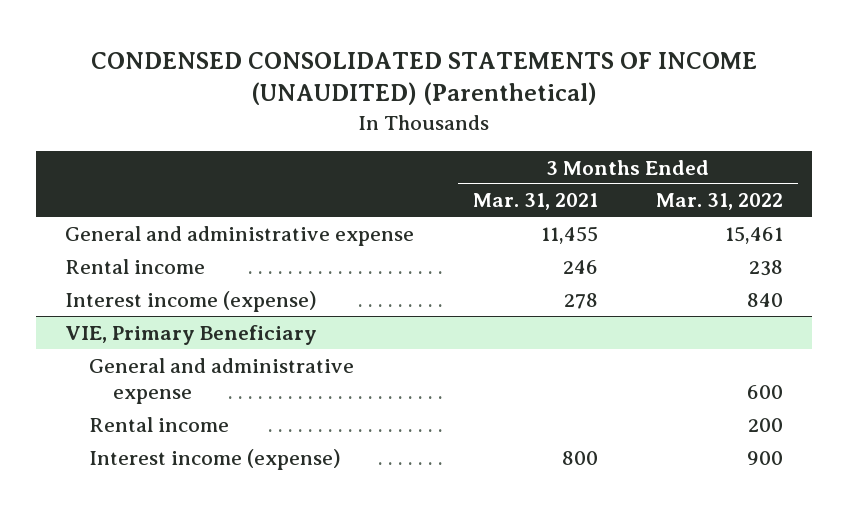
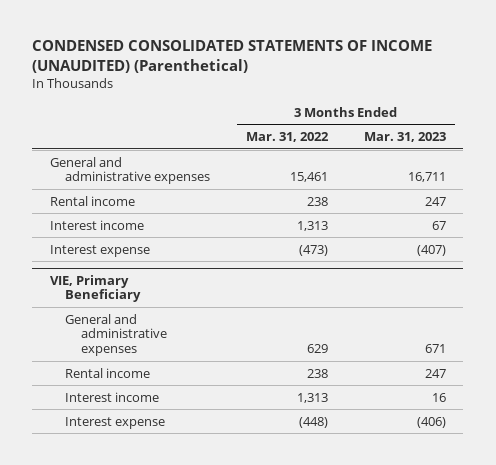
- | 3 Months Ended Mar. 31, 2021 | 3 Months Ended Mar. 31, 2022
+ | 3 Months Ended Mar. 31, 2022 | 3 Months Ended Mar. 31, 2023
- General and administrative expense | 11,455 | 15,461
+ General and administrative expenses | 15,461 | 16,711
- Interest income (expense) | 278 | 840
+ Interest income | 1,313 | 67
+ Interest expense | (473) | (407)
@ VIE, Primary Beneficiary
- General and administrative expense | | 600
- Rental income | | 200
- Interest income (expense) | 800 | 900
+ General and administrative expenses | 629 | 671
+ Rental income | 238 | 247
+ Interest income | 1,313 | 16
+ Interest expense | (448) | (406)

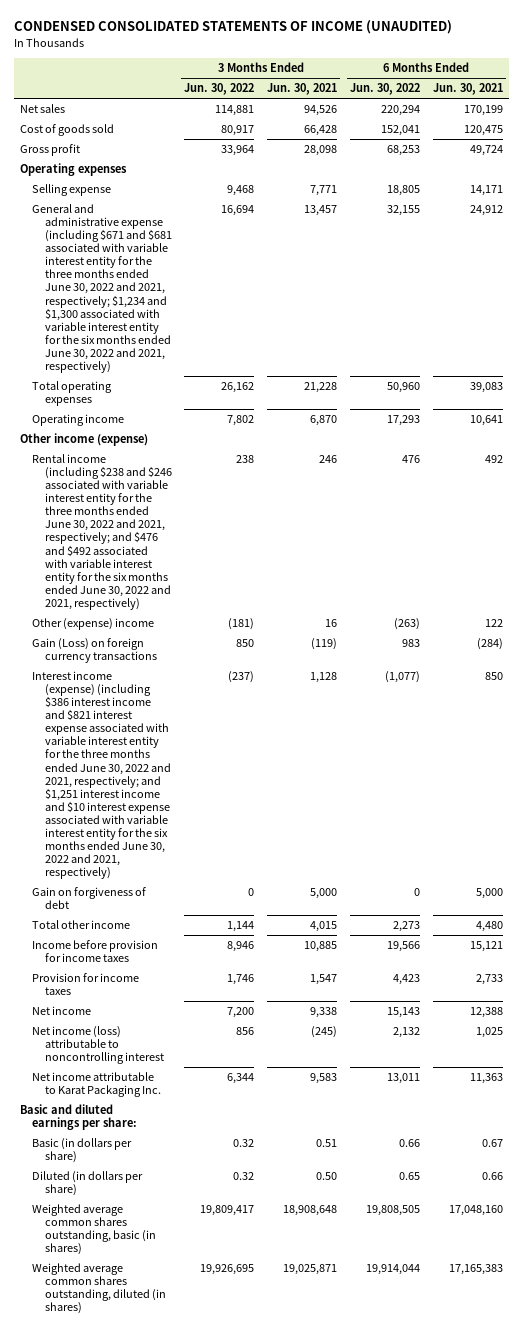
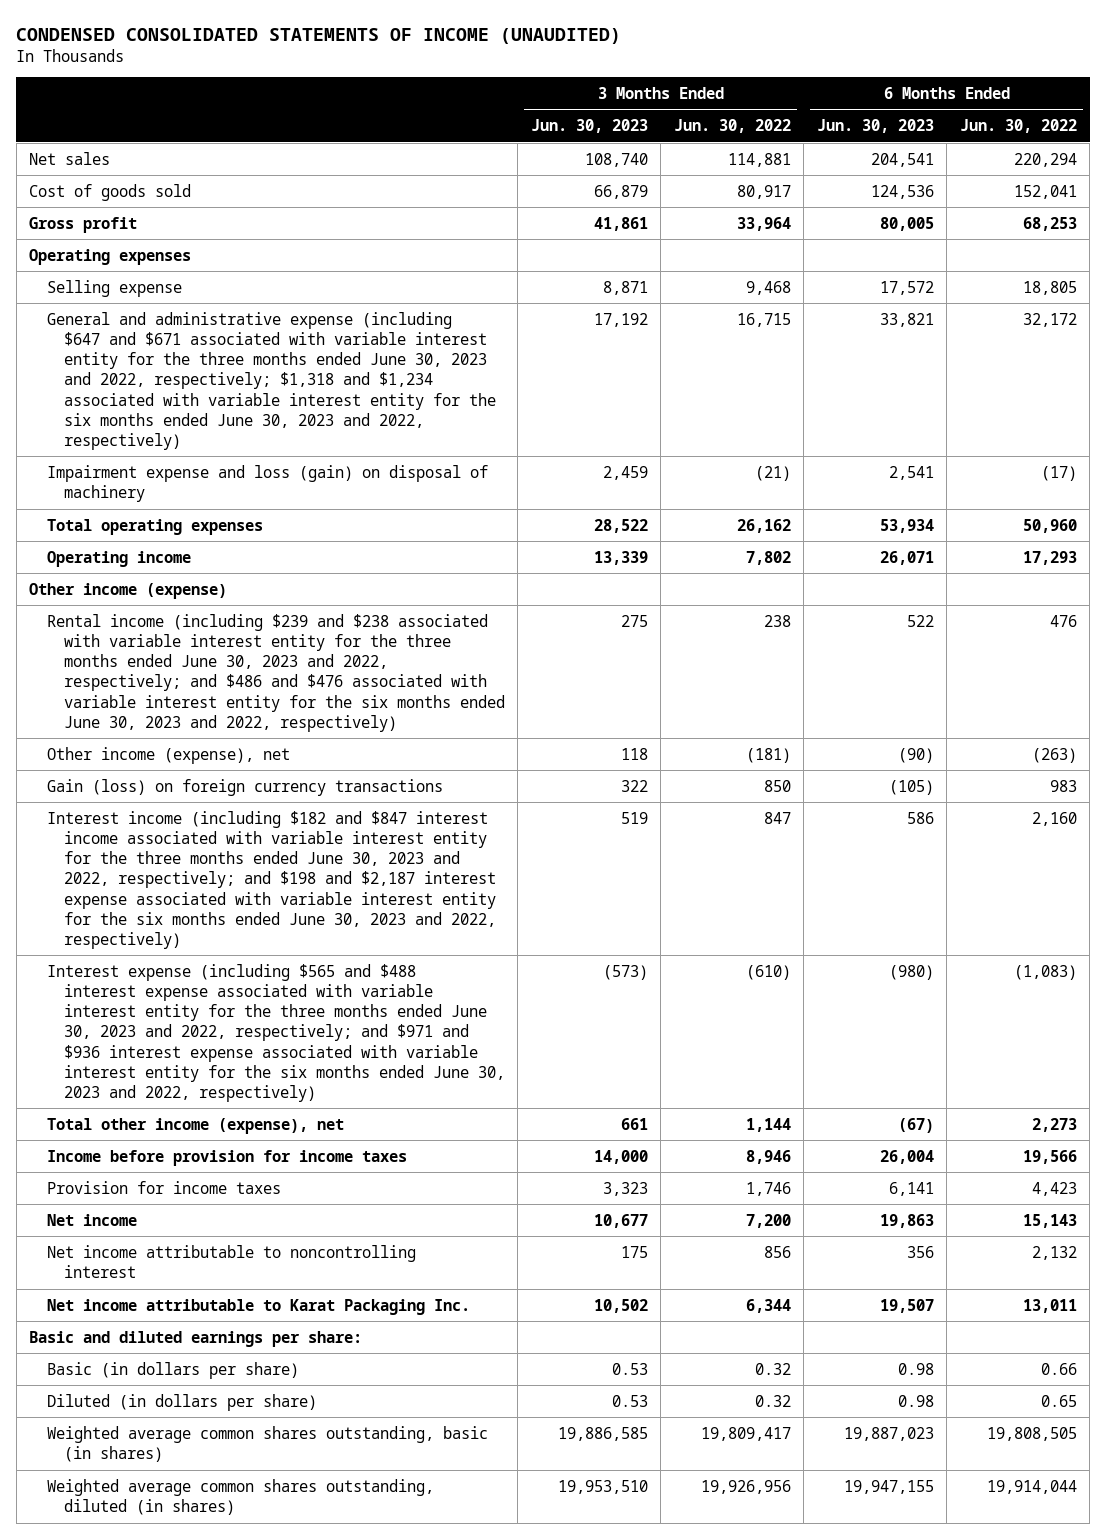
- | 3 Months Ended Jun. 30, 2022 | 3 Months Ended Jun. 30, 2021 | 6 Months Ended Jun. 30, 2022 | 6 Months Ended Jun. 30, 2021
+ | 3 Months Ended Jun. 30, 2023 | 3 Months Ended Jun. 30, 2022 | 6 Months Ended Jun. 30, 2023 | 6 Months Ended Jun. 30, 2022
- General and administrative expense (including $671 and $681 associated with variable interest entity for the three months ended June 30, 2022 and 2021, respectively; $1,234 and $1,300 associated with variable interest entity for the six months ended June 30, 2022 and 2021, respectively) | 16,694 | 13,457 | 32,155 | 24,912
+ General and administrative expense (including $647 and $671 associated with variable interest entity for the three months ended June 30, 2023 and 2022, respectively; $1,318 and $1,234 associated with variable interest entity for the six months ended June 30, 2023 and 2022, respectively) | 17,192 | 16,715 | 33,821 | 32,172
+ Impairment expense and loss (gain) on disposal of machinery | 2,459 | (21) | 2,541 | (17)
- Rental income (including $238 and $246 associated with variable interest entity for the three months ended June 30, 2022 and 2021, respectively; and $476 and $492 associated with variable interest entity for the six months ended June 30, 2022 and 2021, respectively) | 238 | 246 | 476 | 492
- Other (expense) income | (181) | 16 | (263) | 122
- Gain (Loss) on foreign currency transactions | 850 | (119) | 983 | (284)
- Interest income (expense) (including $386 interest income and $821 interest expense associated with variable interest entity for the three months ended June 30, 2022 and 2021, respectively; and $1,251 interest income and $10 interest expense associated with variable interest entity for the six months ended June 30, 2022 and 2021, respectively) | (237) | 1,128 | (1,077) | 850
- Gain on forgiveness of debt | 0 | 5,000 | 0 | 5,000
- Total other income | 1,144 | 4,015 | 2,273 | 4,480
+ Rental income (including $239 and $238 associated with variable interest entity for the three months ended June 30, 2023 and 2022, respectively; and $486 and $476 associated with variable interest entity for the six months ended June 30, 2023 and 2022, respectively) | 275 | 238 | 522 | 476
+ Other income (expense), net | 118 | (181) | (90) | (263)
+ Gain (loss) on foreign currency transactions | 322 | 850 | (105) | 983
+ Interest income (including $182 and $847 interest income associated with variable interest entity for the three months ended June 30, 2023 and 2022, respectively; and $198 and $2,187 interest expense associated with variable interest entity for the six months ended June 30, 2023 and 2022, respectively) | 519 | 847 | 586 | 2,160
+ Interest expense (including $565 and $488 interest expense associated with variable interest entity for the three months ended June 30, 2023 and 2022, respectively; and $971 and $936 interest expense associated with variable interest entity for the six months ended June 30, 2023 and 2022, respectively) | (573) | (610) | (980) | (1,083)
+ Total other income (expense), net | 661 | 1,144 | (67) | 2,273
- Net income (loss) attributable to noncontrolling interest | 856 | (245) | 2,132 | 1,025
+ Net income attributable to noncontrolling interest | 175 | 856 | 356 | 2,132
- Weighted average common shares outstanding, diluted (in shares) | 19,926,695 | 19,025,871 | 19,914,044 | 17,165,383
+ Weighted average common shares outstanding, diluted (in shares) | 19,953,510 | 19,926,956 | 19,947,155 | 19,914,044

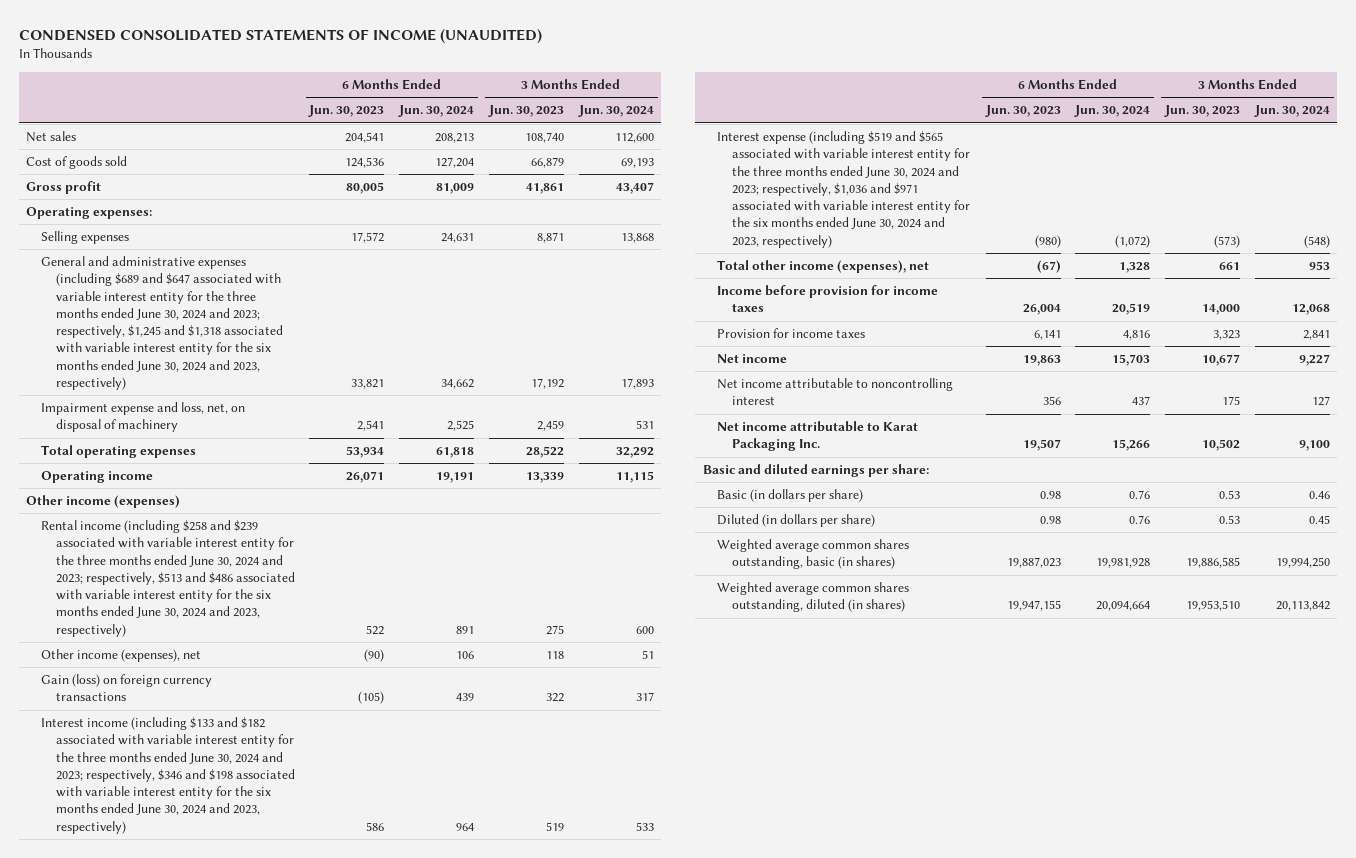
- | 3 Months Ended Jun. 30, 2023 | 3 Months Ended Jun. 30, 2022 | 6 Months Ended Jun. 30, 2023 | 6 Months Ended Jun. 30, 2022
+ | 6 Months Ended Jun. 30, 2023 | 6 Months Ended Jun. 30, 2024 | 3 Months Ended Jun. 30, 2023 | 3 Months Ended Jun. 30, 2024
- Operating expenses
- Selling expense | 8,871 | 9,468 | 17,572 | 18,805
- General and administrative expense (including $647 and $671 associated with variable interest entity for the three months ended June 30, 2023 and 2022, respectively; $1,318 and $1,234 associated with variable interest entity for the six months ended June 30, 2023 and 2022, respectively) | 17,192 | 16,715 | 33,821 | 32,172
- Impairment expense and loss (gain) on disposal of machinery | 2,459 | (21) | 2,541 | (17)
+ Operating expenses:
+ Selling expenses | 17,572 | 24,631 | 8,871 | 13,868
+ General and administrative expenses (including $689 and $647 associated with variable interest entity for the three months ended June 30, 2024 and 2023; respectively, $1,245 and $1,318 associated with variable interest entity for the six months ended June 30, 2024 and 2023, respectively) | 33,821 | 34,662 | 17,192 | 17,893
+ Impairment expense and loss, net, on disposal of machinery | 2,541 | 2,525 | 2,459 | 531
- Other income (expense)
- Rental income (including $239 and $238 associated with variable interest entity for the three months ended June 30, 2023 and 2022, respectively; and $486 and $476 associated with variable interest entity for the six months ended June 30, 2023 and 2022, respectively) | 275 | 238 | 522 | 476
- Other income (expense), net | 118 | (181) | (90) | (263)
+ Other income (expenses)
+ Rental income (including $258 and $239 associated with variable interest entity for the three months ended June 30, 2024 and 2023; respectively, $513 and $486 associated with variable interest entity for the six months ended June 30, 2024 and 2023, respectively) | 522 | 891 | 275 | 600
+ Other income (expenses), net | (90) | 106 | 118 | 51
- Interest income (including $182 and $847 interest income associated with variable interest entity for the three months ended June 30, 2023 and 2022, respectively; and $198 and $2,187 interest expense associated with variable interest entity for the six months ended June 30, 2023 and 2022, respectively) | 519 | 847 | 586 | 2,160
- Interest expense (including $565 and $488 interest expense associated with variable interest entity for the three months ended June 30, 2023 and 2022, respectively; and $971 and $936 interest expense associated with variable interest entity for the six months ended June 30, 2023 and 2022, respectively) | (573) | (610) | (980) | (1,083)
- Total other income (expense), net | 661 | 1,144 | (67) | 2,273
+ Interest income (including $133 and $182 associated with variable interest entity for the three months ended June 30, 2024 and 2023; respectively, $346 and $198 associated with variable interest entity for the six months ended June 30, 2024 and 2023, respectively) | 586 | 964 | 519 | 533
+ Interest expense (including $519 and $565 associated with variable interest entity for the three months ended June 30, 2024 and 2023; respectively, $1,036 and $971 associated with variable interest entity for the six months ended June 30, 2024 and 2023, respectively) | (980) | (1,072) | (573) | (548)
+ Total other income (expenses), net | (67) | 1,328 | 661 | 953

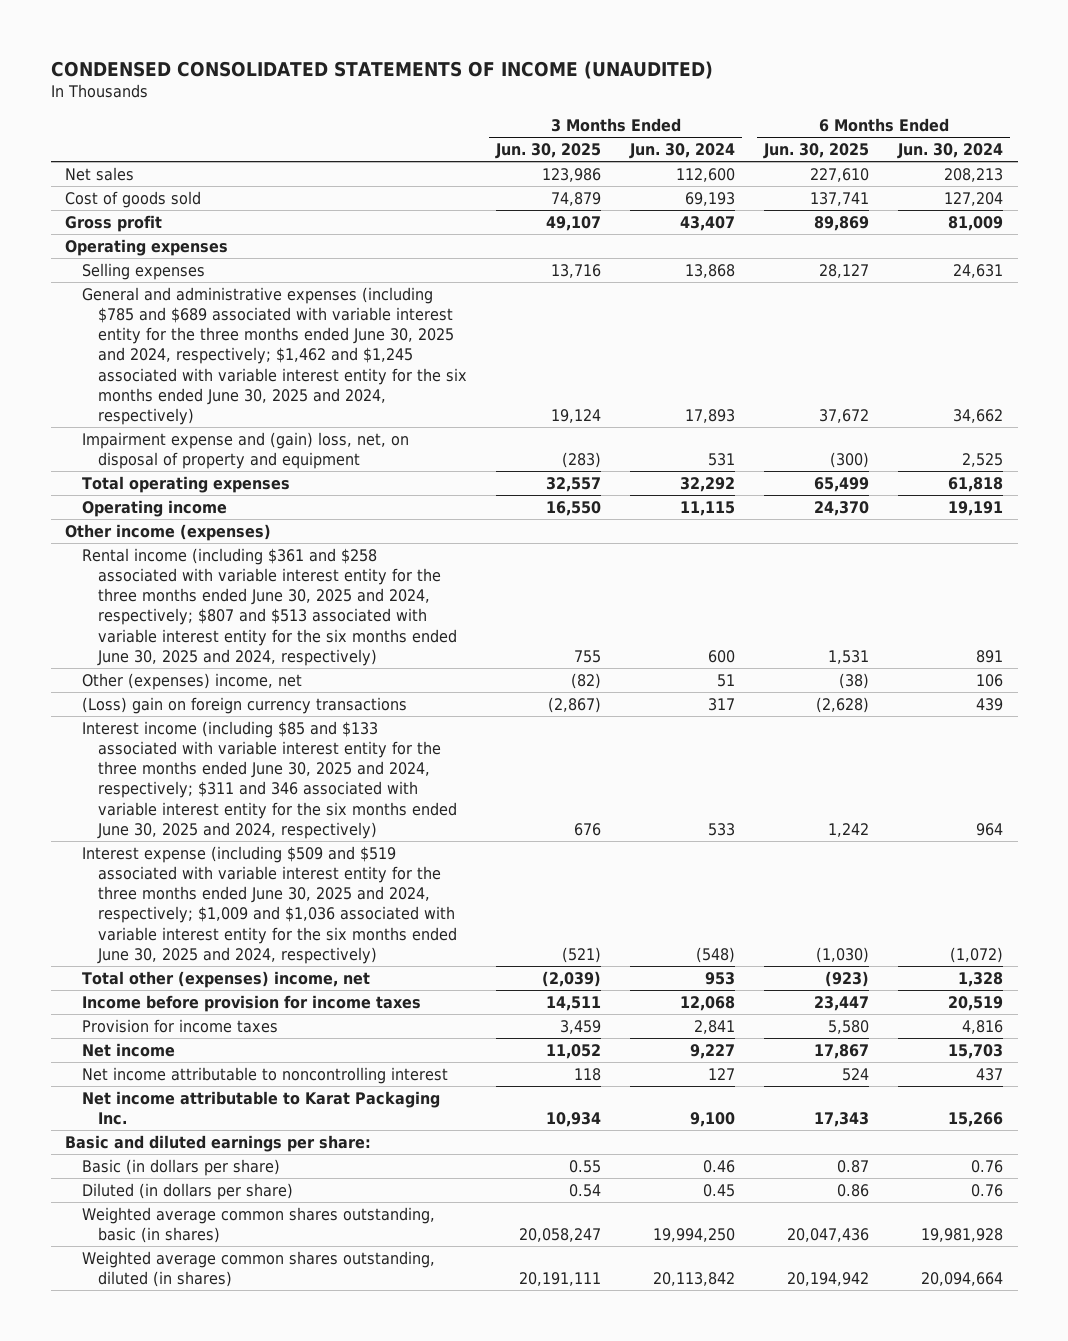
- | 6 Months Ended Jun. 30, 2023 | 6 Months Ended Jun. 30, 2024 | 3 Months Ended Jun. 30, 2023 | 3 Months Ended Jun. 30, 2024
+ | 3 Months Ended Jun. 30, 2025 | 3 Months Ended Jun. 30, 2024 | 6 Months Ended Jun. 30, 2025 | 6 Months Ended Jun. 30, 2024
- Operating expenses:
+ Operating expenses
- General and administrative expenses (including $689 and $647 associated with variable interest entity for the three months ended June 30, 2024 and 2023; respectively, $1,245 and $1,318 associated with variable interest entity for the six months ended June 30, 2024 and 2023, respectively) | 33,821 | 34,662 | 17,192 | 17,893
- Impairment expense and loss, net, on disposal of machinery | 2,541 | 2,525 | 2,459 | 531
+ General and administrative expenses (including $785 and $689 associated with variable interest entity for the three months ended June 30, 2025 and 2024, respectively; $1,462 and $1,245 associated with variable interest entity for the six months ended June 30, 2025 and 2024, respectively) | 19,124 | 17,893 | 37,672 | 34,662
+ Impairment expense and (gain) loss, net, on disposal of property and equipment | (283) | 531 | (300) | 2,525
- Rental income (including $258 and $239 associated with variable interest entity for the three months ended June 30, 2024 and 2023; respectively, $513 and $486 associated with variable interest entity for the six months ended June 30, 2024 and 2023, respectively) | 522 | 891 | 275 | 600
- Other income (expenses), net | (90) | 106 | 118 | 51
- Gain (loss) on foreign currency transactions | (105) | 439 | 322 | 317
- Interest income (including $133 and $182 associated with variable interest entity for the three months ended June 30, 2024 and 2023; respectively, $346 and $198 associated with variable interest entity for the six months ended June 30, 2024 and 2023, respectively) | 586 | 964 | 519 | 533
- Interest expense (including $519 and $565 associated with variable interest entity for the three months ended June 30, 2024 and 2023; respectively, $1,036 and $971 associated with variable interest entity for the six months ended June 30, 2024 and 2023, respectively) | (980) | (1,072) | (573) | (548)
- Total other income (expenses), net | (67) | 1,328 | 661 | 953
+ Rental income (including $361 and $258 associated with variable interest entity for the three months ended June 30, 2025 and 2024, respectively; $807 and $513 associated with variable interest entity for the six months ended June 30, 2025 and 2024, respectively) | 755 | 600 | 1,531 | 891
+ Other (expenses) income, net | (82) | 51 | (38) | 106
+ (Loss) gain on foreign currency transactions | (2,867) | 317 | (2,628) | 439
+ Interest income (including $85 and $133 associated with variable interest entity for the three months ended June 30, 2025 and 2024, respectively; $311 and 346 associated with variable interest entity for the six months ended June 30, 2025 and 2024, respectively) | 676 | 533 | 1,242 | 964
+ Interest expense (including $509 and $519 associated with variable interest entity for the three months ended June 30, 2025 and 2024, respectively; $1,009 and $1,036 associated with variable interest entity for the six months ended June 30, 2025 and 2024, respectively) | (521) | (548) | (1,030) | (1,072)
+ Total other (expenses) income, net | (2,039) | 953 | (923) | 1,328

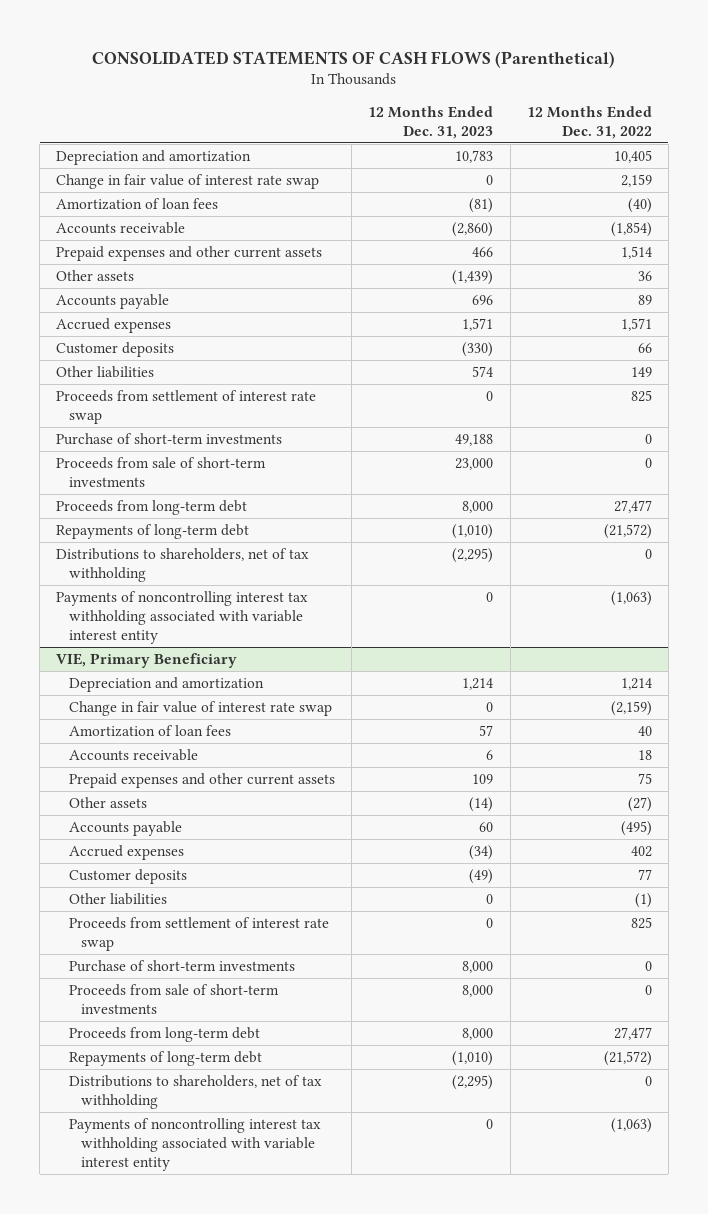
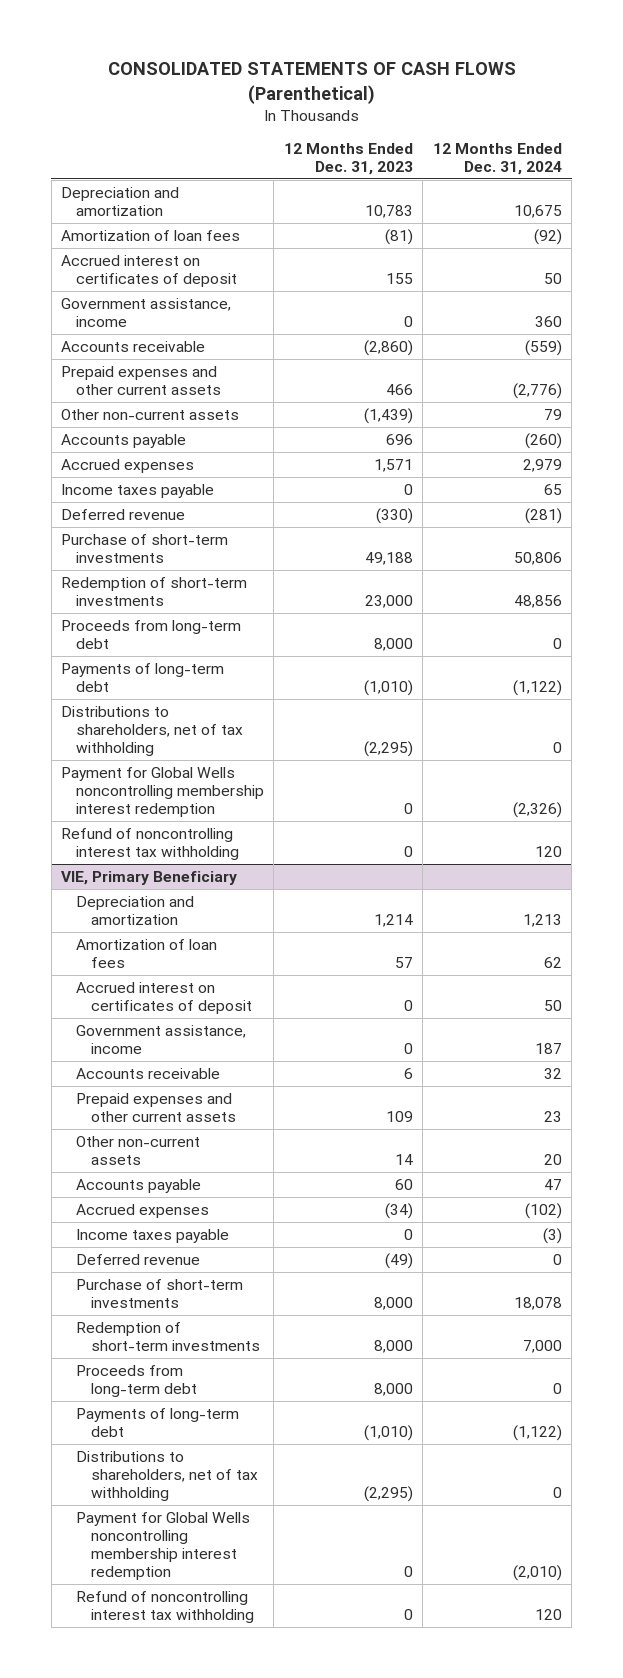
- | 12 Months Ended Dec. 31, 2023 | 12 Months Ended Dec. 31, 2022
+ | 12 Months Ended Dec. 31, 2023 | 12 Months Ended Dec. 31, 2024
- Change in fair value of interest rate swap | 0 | 2,159
+ Accrued interest on certificates of deposit | 155 | 50
+ Government assistance, income | 0 | 360
- Other assets | (1,439) | 36
+ Other non-current assets | (1,439) | 79
- Customer deposits | (330) | 66
- Other liabilities | 574 | 149
- Proceeds from settlement of interest rate swap | 0 | 825
+ Income taxes payable | 0 | 65
+ Deferred revenue | (330) | (281)
- Proceeds from sale of short-term investments | 23,000 | 0
+ Redemption of short-term investments | 23,000 | 48,856
- Repayments of long-term debt | (1,010) | (21,572)
+ Payments of long-term debt | (1,010) | (1,122)
- Payments of noncontrolling interest tax withholding associated with variable interest entity | 0 | (1,063)
+ Payment for Global Wells noncontrolling membership interest redemption | 0 | (2,326)
+ Refund of noncontrolling interest tax withholding | 0 | 120
@ VIE, Primary Beneficiary
- Change in fair value of interest rate swap | 0 | (2,159)
+ Accrued interest on certificates of deposit | 0 | 50
+ Government assistance, income | 0 | 187
- Other assets | (14) | (27)
+ Other non-current assets | 14 | 20
- Customer deposits | (49) | 77
- Other liabilities | 0 | (1)
- Proceeds from settlement of interest rate swap | 0 | 825
+ Income taxes payable | 0 | (3)
+ Deferred revenue | (49) | 0
- Proceeds from sale of short-term investments | 8,000 | 0
+ Redemption of short-term investments | 8,000 | 7,000
- Repayments of long-term debt | (1,010) | (21,572)
+ Payments of long-term debt | (1,010) | (1,122)
- Payments of noncontrolling interest tax withholding associated with variable interest entity | 0 | (1,063)
+ Payment for Global Wells noncontrolling membership interest redemption | 0 | (2,010)
+ Refund of noncontrolling interest tax withholding | 0 | 120

